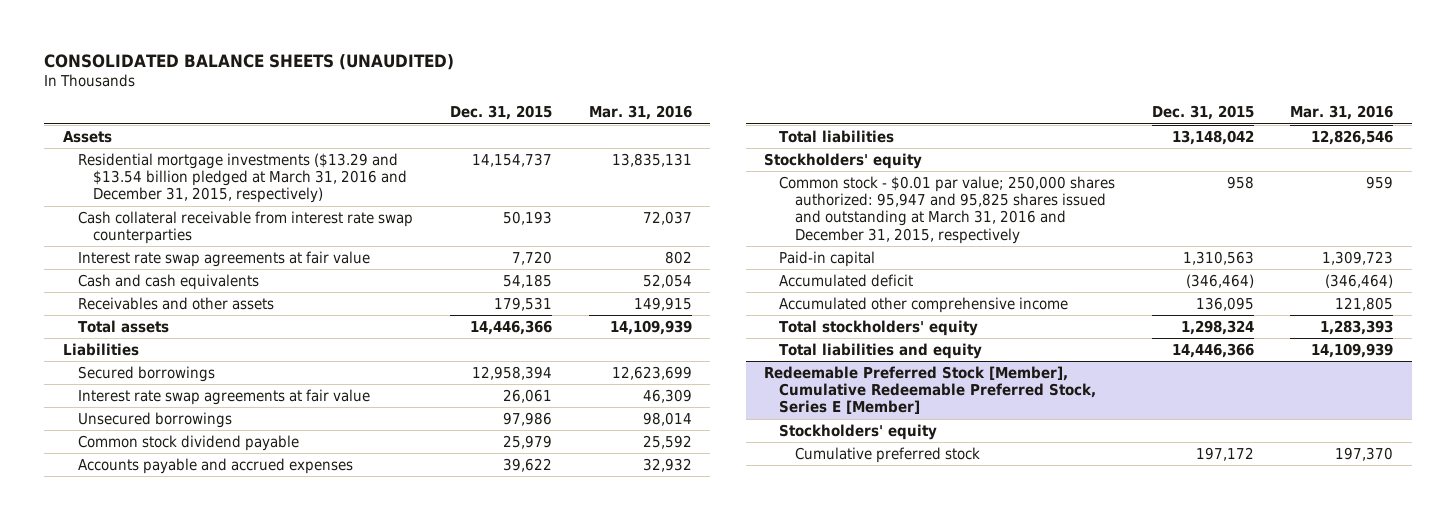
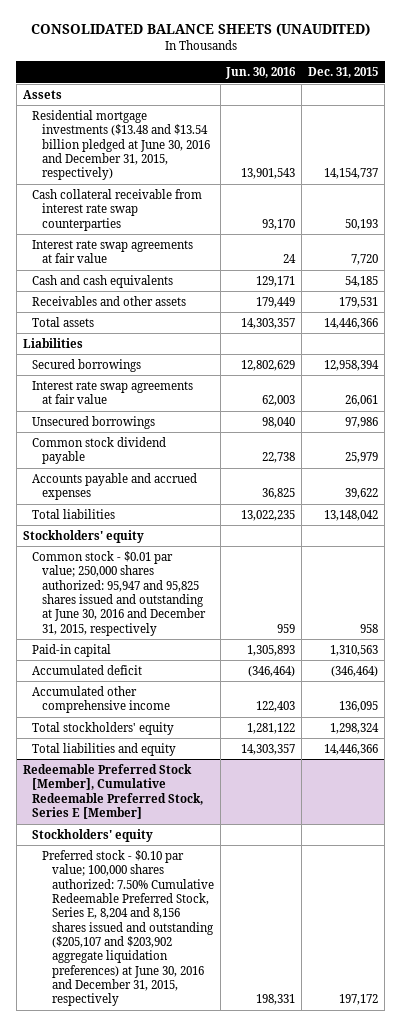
- | Dec. 31, 2015 | Mar. 31, 2016
+ | Jun. 30, 2016 | Dec. 31, 2015
- Residential mortgage investments ($13.29 and $13.54 billion pledged at March 31, 2016 and December 31, 2015, respectively) | 14,154,737 | 13,835,131
+ Residential mortgage investments ($13.48 and $13.54 billion pledged at June 30, 2016 and December 31, 2015, respectively) | 13,901,543 | 14,154,737
- Common stock - $0.01 par value; 250,000 shares authorized: 95,947 and 95,825 shares issued and outstanding at March 31, 2016 and December 31, 2015, respectively | 958 | 959
+ Common stock - $0.01 par value; 250,000 shares authorized: 95,947 and 95,825 shares issued and outstanding at June 30, 2016 and December 31, 2015, respectively | 959 | 958
@ Redeemable Preferred Stock [Member], Cumulative Redeemable Preferred Stock, Series E [Member]
- Cumulative preferred stock | 197,172 | 197,370
+ Preferred stock - $0.10 par value; 100,000 shares authorized: 7.50% Cumulative Redeemable Preferred Stock, Series E, 8,204 and 8,156 shares issued and outstanding ($205,107 and $203,902 aggregate liquidation preferences) at June 30, 2016 and December 31, 2015, respectively | 198,331 | 197,172

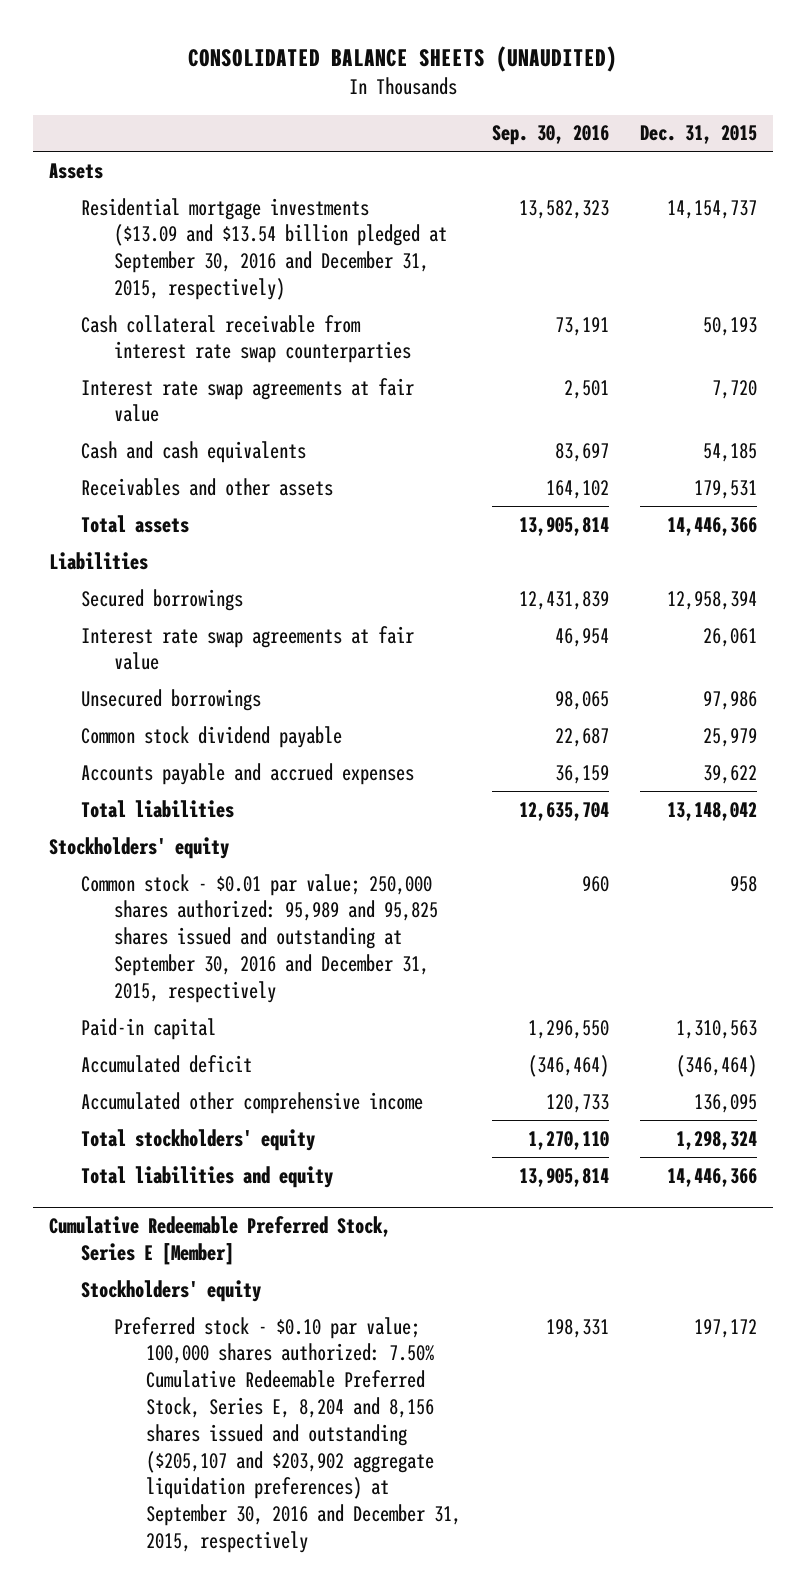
- | Jun. 30, 2016 | Dec. 31, 2015
+ | Sep. 30, 2016 | Dec. 31, 2015
- Residential mortgage investments ($13.48 and $13.54 billion pledged at June 30, 2016 and December 31, 2015, respectively) | 13,901,543 | 14,154,737
+ Residential mortgage investments ($13.09 and $13.54 billion pledged at September 30, 2016 and December 31, 2015, respectively) | 13,582,323 | 14,154,737
- Common stock - $0.01 par value; 250,000 shares authorized: 95,947 and 95,825 shares issued and outstanding at June 30, 2016 and December 31, 2015, respectively | 959 | 958
+ Common stock - $0.01 par value; 250,000 shares authorized: 95,989 and 95,825 shares issued and outstanding at September 30, 2016 and December 31, 2015, respectively | 960 | 958
- Redeemable Preferred Stock [Member], Cumulative Redeemable Preferred Stock, Series E [Member]
+ Cumulative Redeemable Preferred Stock, Series E [Member]
- Preferred stock - $0.10 par value; 100,000 shares authorized: 7.50% Cumulative Redeemable Preferred Stock, Series E, 8,204 and 8,156 shares issued and outstanding ($205,107 and $203,902 aggregate liquidation preferences) at June 30, 2016 and December 31, 2015, respectively | 198,331 | 197,172
+ Preferred stock - $0.10 par value; 100,000 shares authorized: 7.50% Cumulative Redeemable Preferred Stock, Series E, 8,204 and 8,156 shares issued and outstanding ($205,107 and $203,902 aggregate liquidation preferences) at September 30, 2016 and December 31, 2015, respectively | 198,331 | 197,172

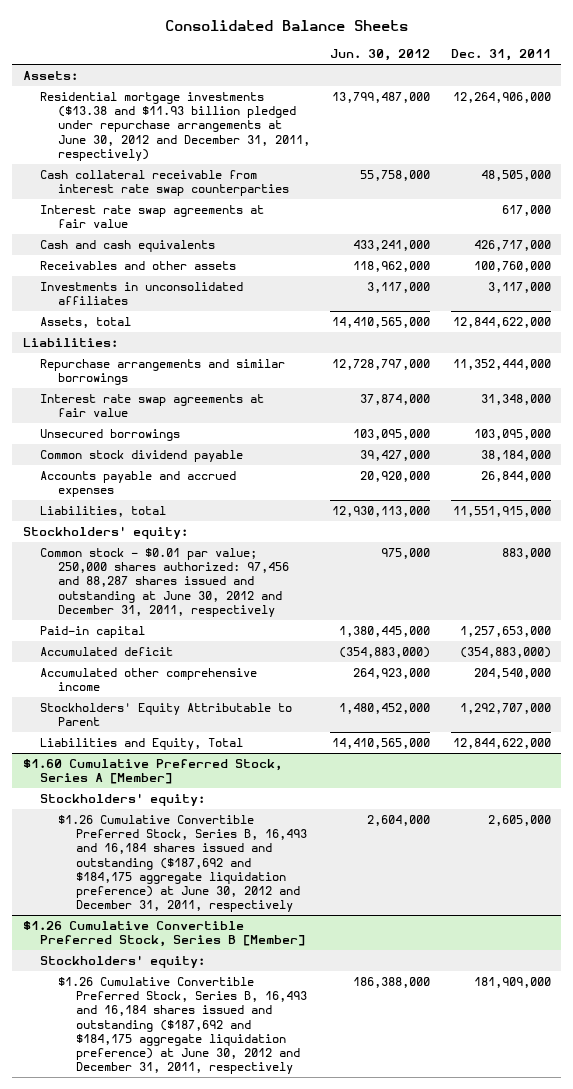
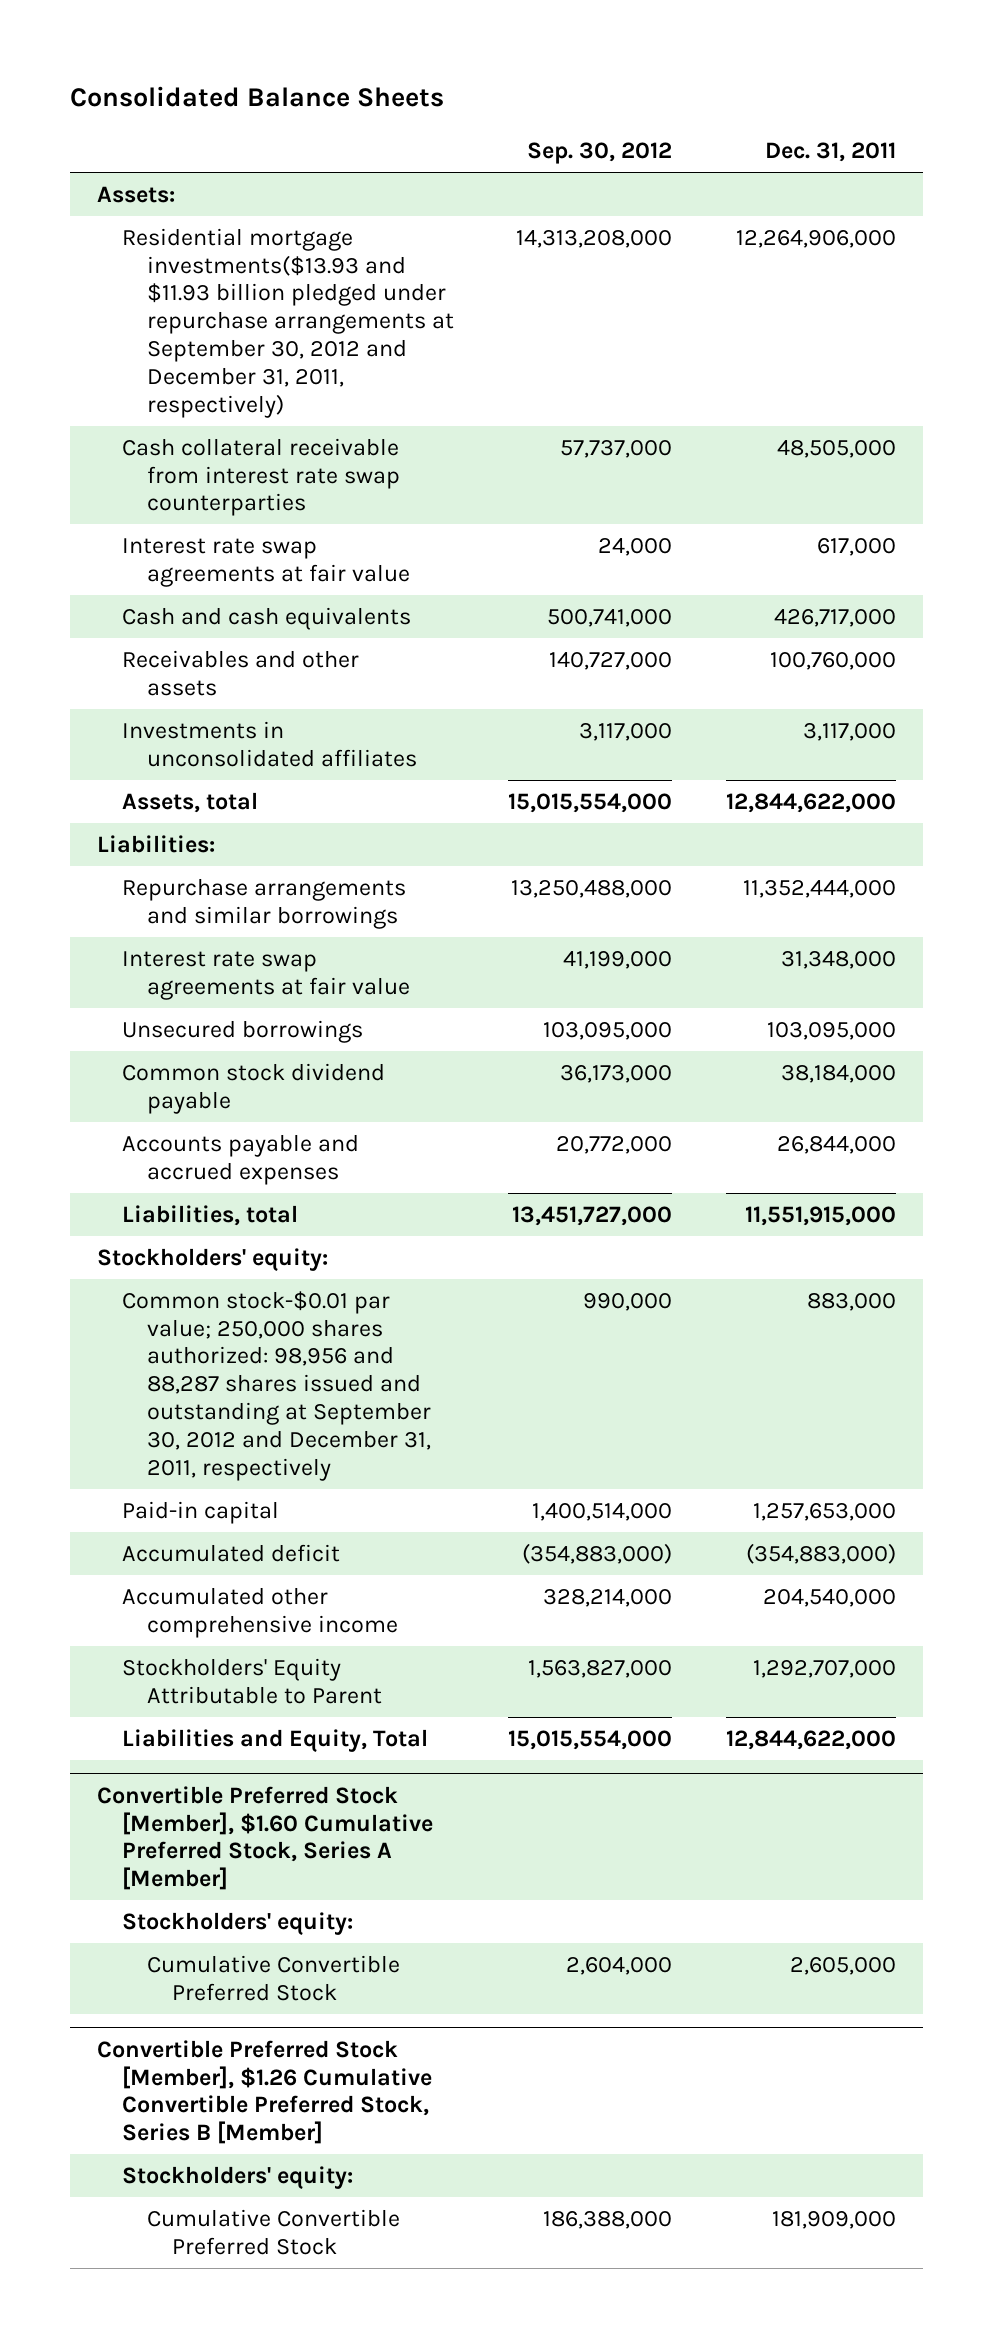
- | Jun. 30, 2012 | Dec. 31, 2011
+ | Sep. 30, 2012 | Dec. 31, 2011
- Residential mortgage investments ($13.38 and $11.93 billion pledged under repurchase arrangements at June 30, 2012 and December 31, 2011, respectively) | 13,799,487,000 | 12,264,906,000
+ Residential mortgage investments($13.93 and $11.93 billion pledged under repurchase arrangements at September 30, 2012 and December 31, 2011, respectively) | 14,313,208,000 | 12,264,906,000
- Common stock - $0.01 par value; 250,000 shares authorized: 97,456 and 88,287 shares issued and outstanding at June 30, 2012 and December 31, 2011, respectively | 975,000 | 883,000
+ Common stock-$0.01 par value; 250,000 shares authorized: 98,956 and 88,287 shares issued and outstanding at September 30, 2012 and December 31, 2011, respectively | 990,000 | 883,000
- $1.60 Cumulative Preferred Stock, Series A [Member]
+ Convertible Preferred Stock [Member], $1.60 Cumulative Preferred Stock, Series A [Member]
- $1.26 Cumulative Convertible Preferred Stock, Series B, 16,493 and 16,184 shares issued and outstanding ($187,692 and $184,175 aggregate liquidation preference) at June 30, 2012 and December 31, 2011, respectively | 2,604,000 | 2,605,000
- $1.26 Cumulative Convertible Preferred Stock, Series B [Member]
+ Cumulative Convertible Preferred Stock | 2,604,000 | 2,605,000
+ Convertible Preferred Stock [Member], $1.26 Cumulative Convertible Preferred Stock, Series B [Member]
- $1.26 Cumulative Convertible Preferred Stock, Series B, 16,493 and 16,184 shares issued and outstanding ($187,692 and $184,175 aggregate liquidation preference) at June 30, 2012 and December 31, 2011, respectively | 186,388,000 | 181,909,000
+ Cumulative Convertible Preferred Stock | 186,388,000 | 181,909,000

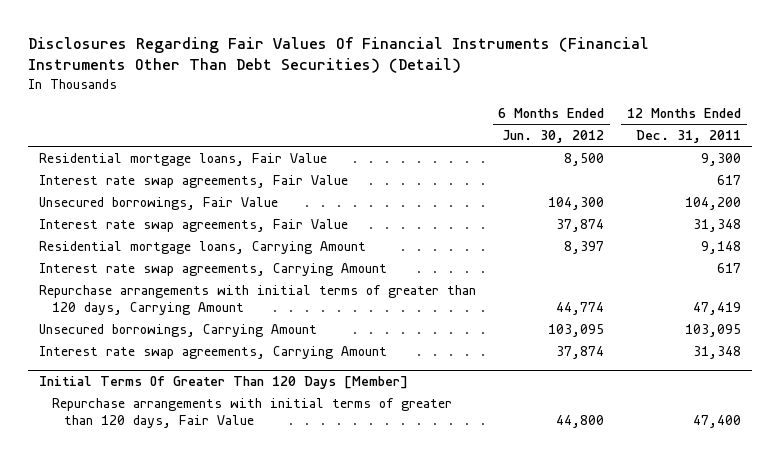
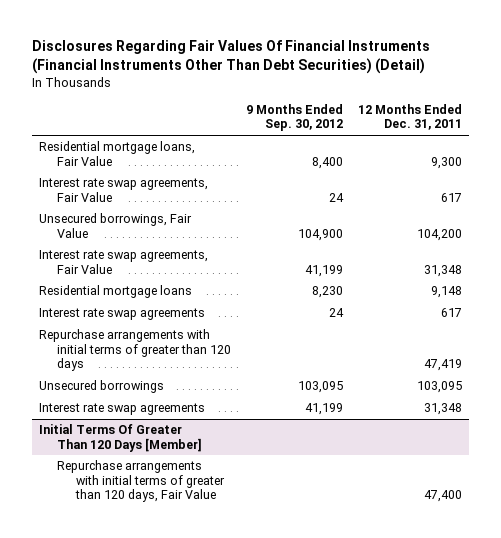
- | 6 Months Ended Jun. 30, 2012 | 12 Months Ended Dec. 31, 2011
+ | 9 Months Ended Sep. 30, 2012 | 12 Months Ended Dec. 31, 2011
- Residential mortgage loans, Carrying Amount | 8,397 | 9,148
- Interest rate swap agreements, Carrying Amount | | 617
- Repurchase arrangements with initial terms of greater than 120 days, Carrying Amount | 44,774 | 47,419
- Unsecured borrowings, Carrying Amount | 103,095 | 103,095
- Interest rate swap agreements, Carrying Amount | 37,874 | 31,348
+ Residential mortgage loans | 8,230 | 9,148
+ Interest rate swap agreements | 24 | 617
+ Repurchase arrangements with initial terms of greater than 120 days | | 47,419
+ Unsecured borrowings | 103,095 | 103,095
+ Interest rate swap agreements | 41,199 | 31,348

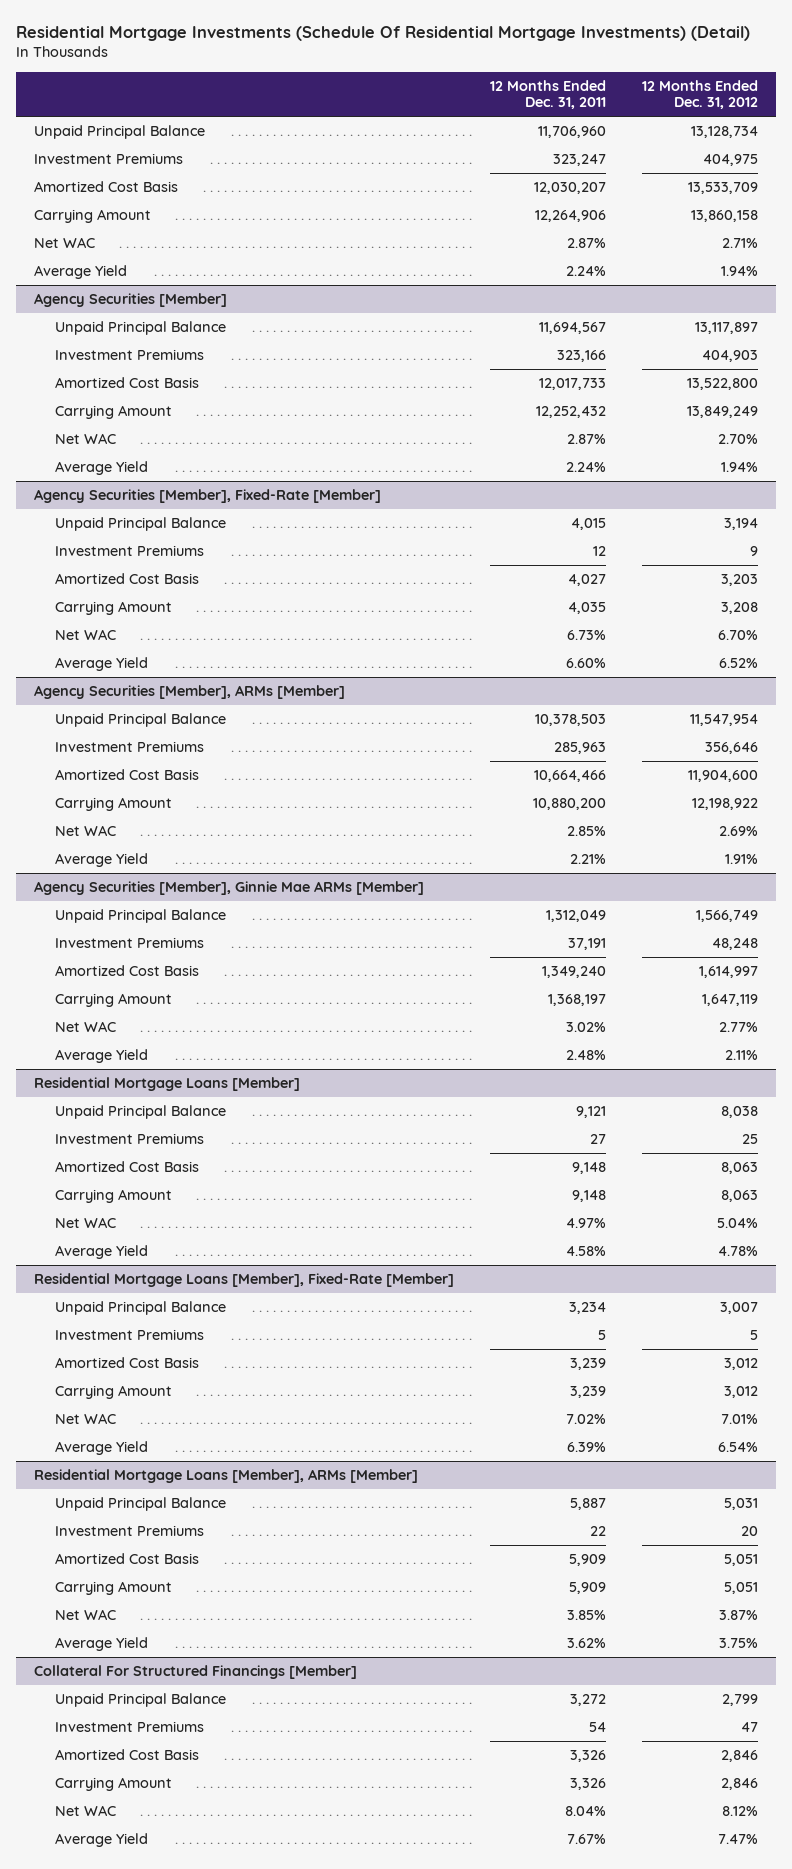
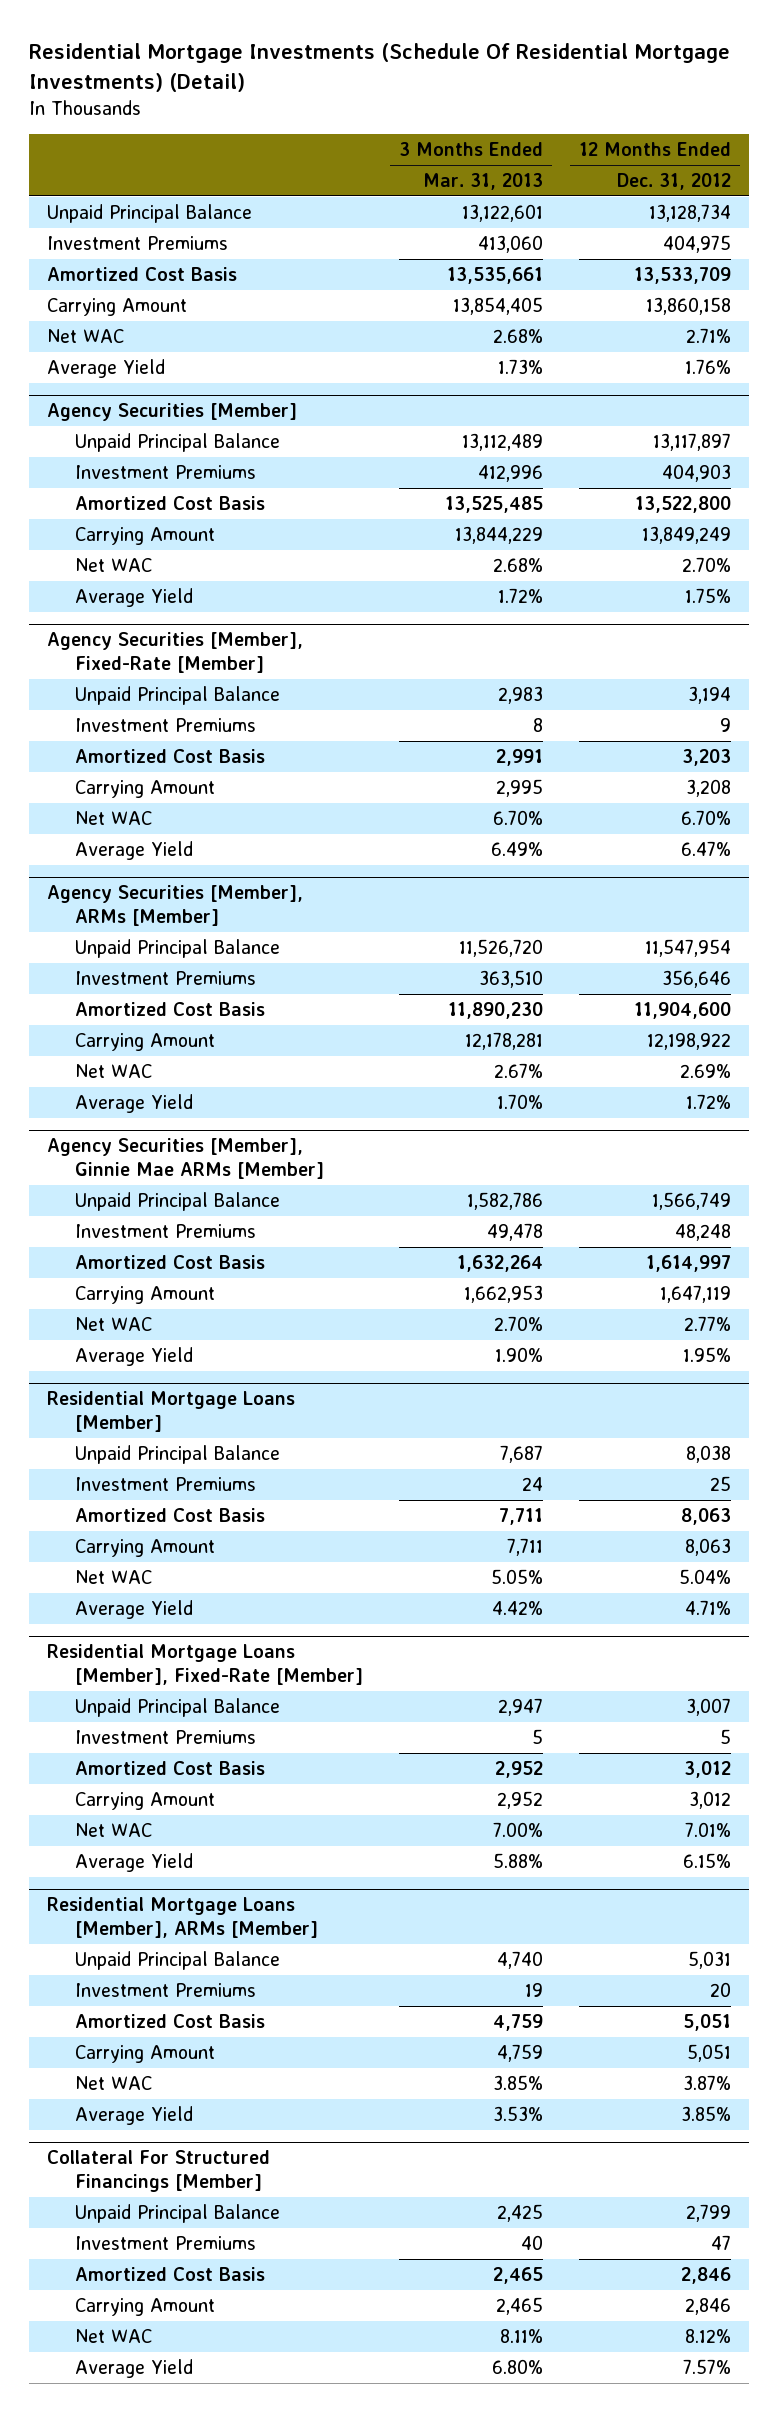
- | 12 Months Ended Dec. 31, 2011 | 12 Months Ended Dec. 31, 2012
+ | 3 Months Ended Mar. 31, 2013 | 12 Months Ended Dec. 31, 2012
- Average Yield | 2.24% | 1.94%
+ Average Yield | 1.73% | 1.76%
@ Agency Securities [Member]
- Average Yield | 2.24% | 1.94%
+ Average Yield | 1.72% | 1.75%
@ Agency Securities [Member], Fixed-Rate [Member]
- Average Yield | 6.60% | 6.52%
+ Average Yield | 6.49% | 6.47%
@ Agency Securities [Member], ARMs [Member]
- Average Yield | 2.21% | 1.91%
+ Average Yield | 1.70% | 1.72%
@ Agency Securities [Member], Ginnie Mae ARMs [Member]
- Average Yield | 2.48% | 2.11%
+ Average Yield | 1.90% | 1.95%
@ Residential Mortgage Loans [Member]
- Average Yield | 4.58% | 4.78%
+ Average Yield | 4.42% | 4.71%
@ Residential Mortgage Loans [Member], Fixed-Rate [Member]
- Average Yield | 6.39% | 6.54%
+ Average Yield | 5.88% | 6.15%
@ Residential Mortgage Loans [Member], ARMs [Member]
- Average Yield | 3.62% | 3.75%
+ Average Yield | 3.53% | 3.85%
@ Collateral For Structured Financings [Member]
- Average Yield | 7.67% | 7.47%
+ Average Yield | 6.80% | 7.57%

